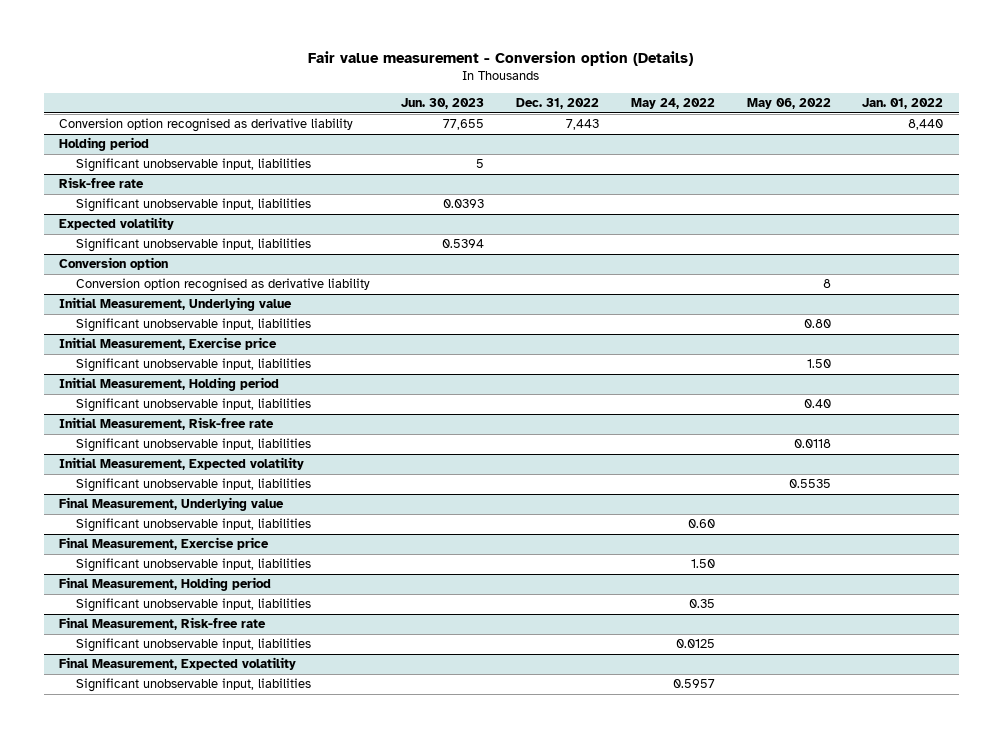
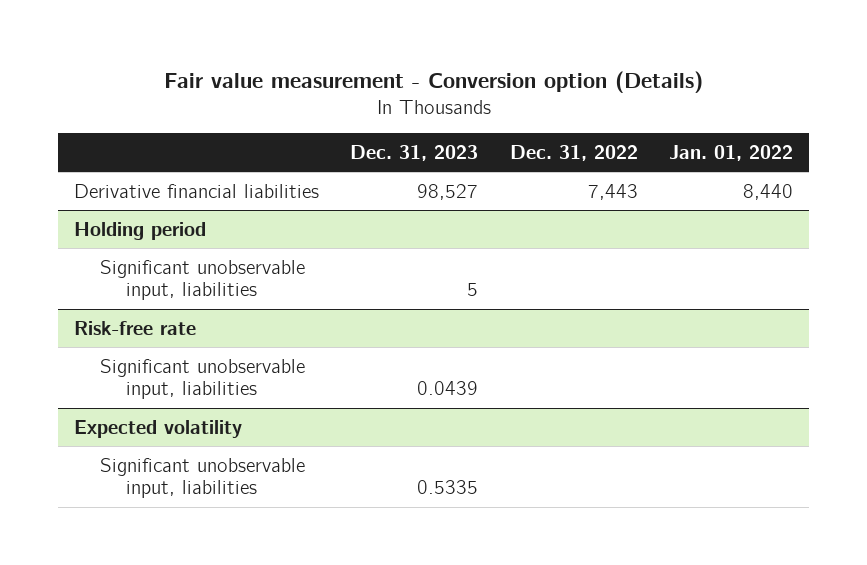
- | Jun. 30, 2023 | Dec. 31, 2022 | May 24, 2022 | May 06, 2022 | Jan. 01, 2022
+ | Dec. 31, 2023 | Dec. 31, 2022 | Jan. 01, 2022
- Conversion option recognised as derivative liability | 77,655 | 7,443 | | | 8,440
+ Derivative financial liabilities | 98,527 | 7,443 | 8,440
- Conversion option
- Conversion option recognised as derivative liability | | | | 8 |
- Initial Measurement, Underlying value
- Significant unobservable input, liabilities | | | | 0.80 |
- Initial Measurement, Exercise price
- Significant unobservable input, liabilities | | | | 1.50 |
- Initial Measurement, Holding period
- Significant unobservable input, liabilities | | | | 0.40 |
- Initial Measurement, Risk-free rate
- Significant unobservable input, liabilities | | | | 0.0118 |
- Initial Measurement, Expected volatility
- Significant unobservable input, liabilities | | | | 0.5535 |
- Final Measurement, Underlying value
- Significant unobservable input, liabilities | | | 0.60 | |
- Final Measurement, Exercise price
- Significant unobservable input, liabilities | | | 1.50 | |
- Final Measurement, Holding period
- Significant unobservable input, liabilities | | | 0.35 | |
- Final Measurement, Risk-free rate
- Significant unobservable input, liabilities | | | 0.0125 | |
- Final Measurement, Expected volatility
- Significant unobservable input, liabilities | | | 0.5957 | |

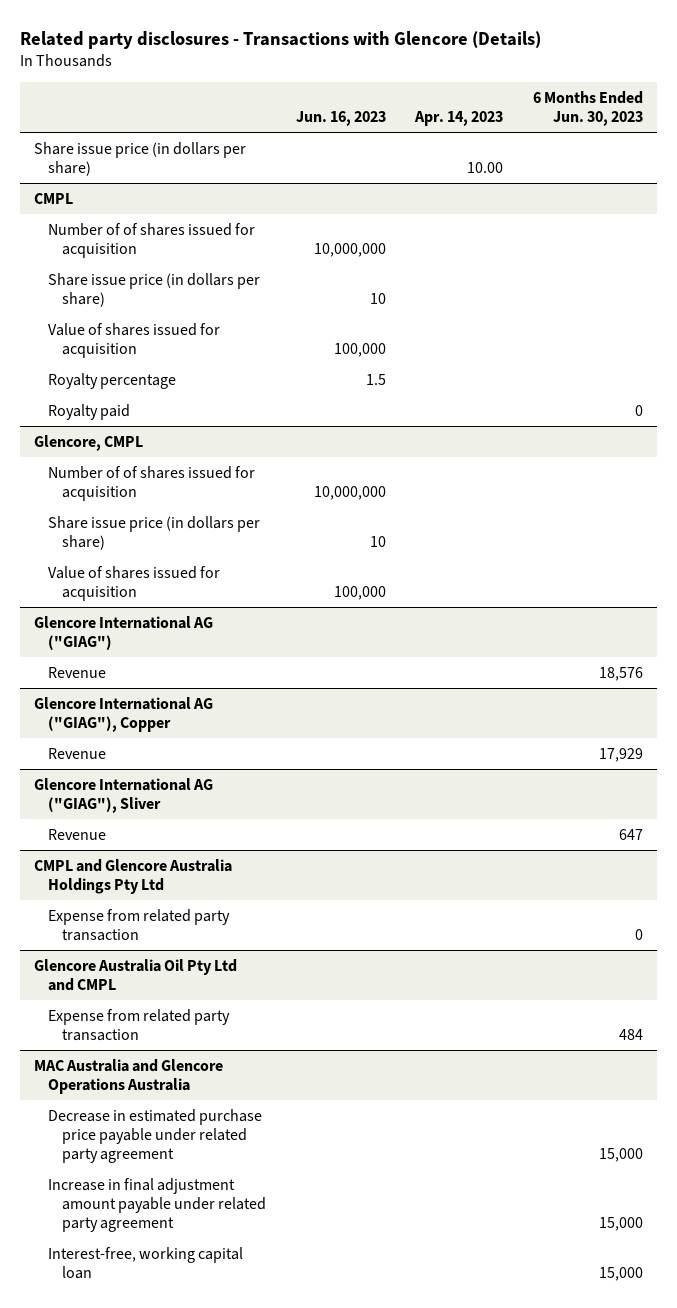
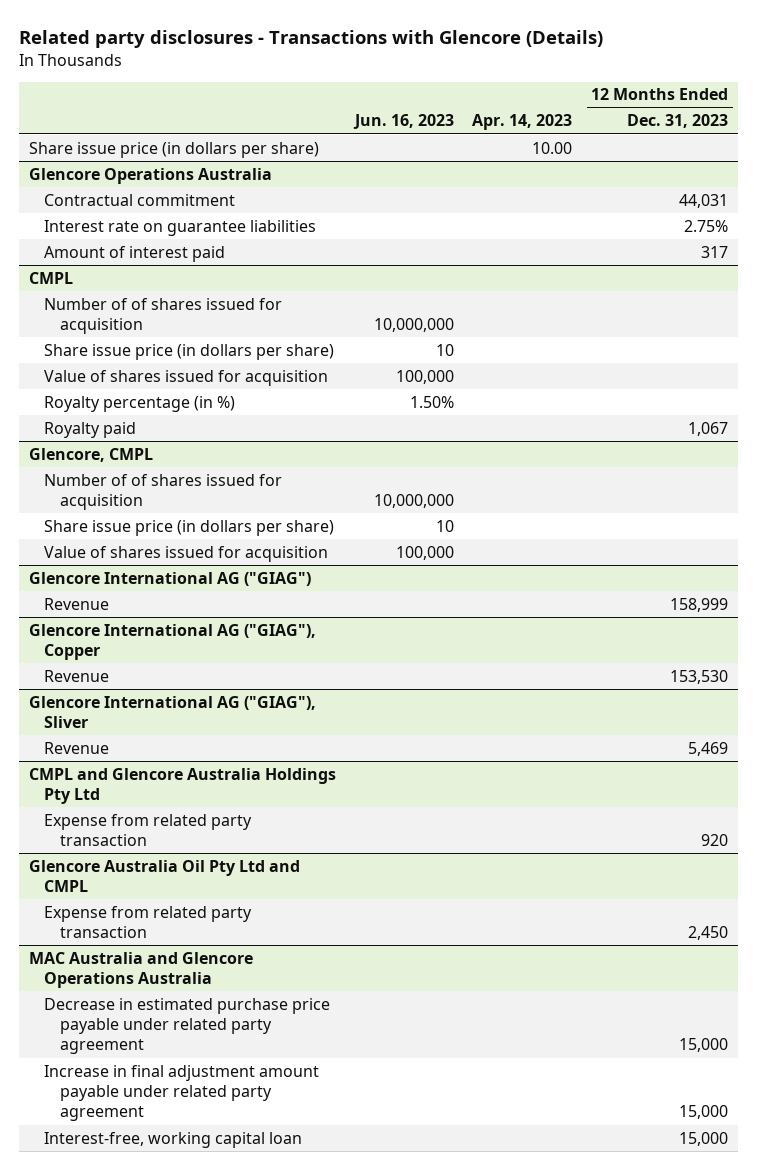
- | Jun. 16, 2023 | Apr. 14, 2023 | 6 Months Ended Jun. 30, 2023
+ | Jun. 16, 2023 | Apr. 14, 2023 | 12 Months Ended Dec. 31, 2023
+ Glencore Operations Australia
+ Contractual commitment | | | 44,031
+ Interest rate on guarantee liabilities | | | 2.75%
+ Amount of interest paid | | | 317
@ CMPL
- Royalty percentage | 1.5 | |
+ Royalty percentage (in %) | 1.50% | |

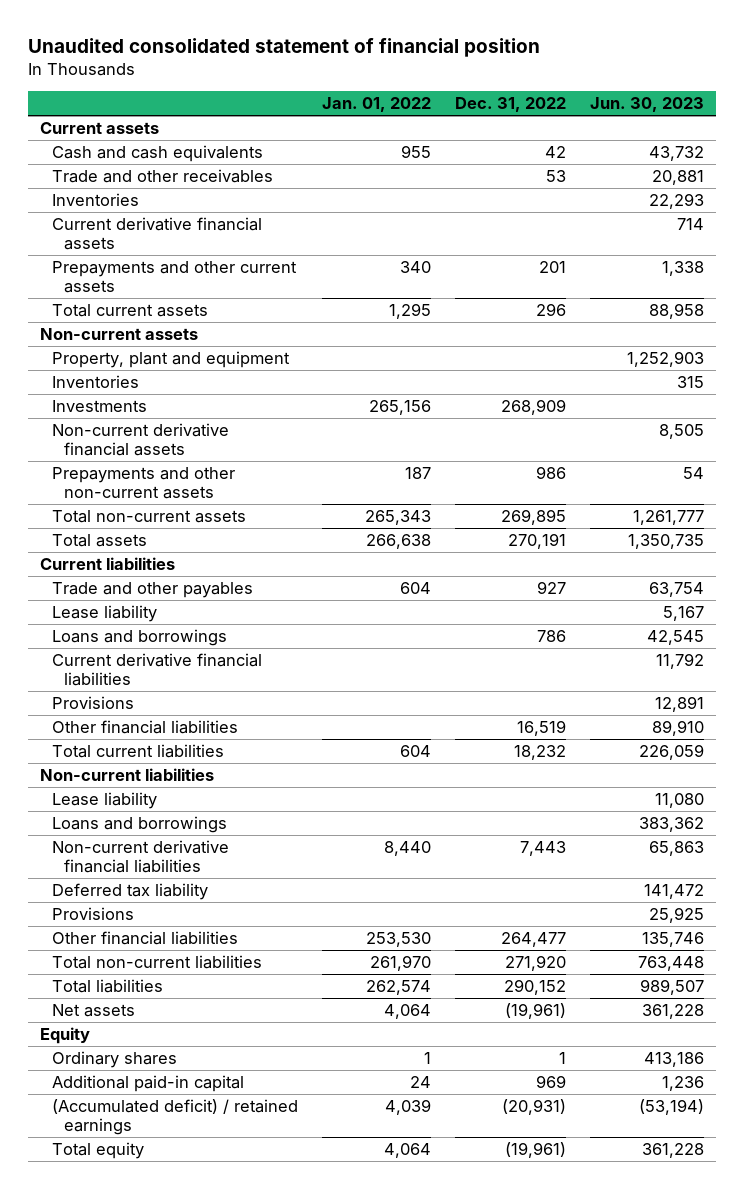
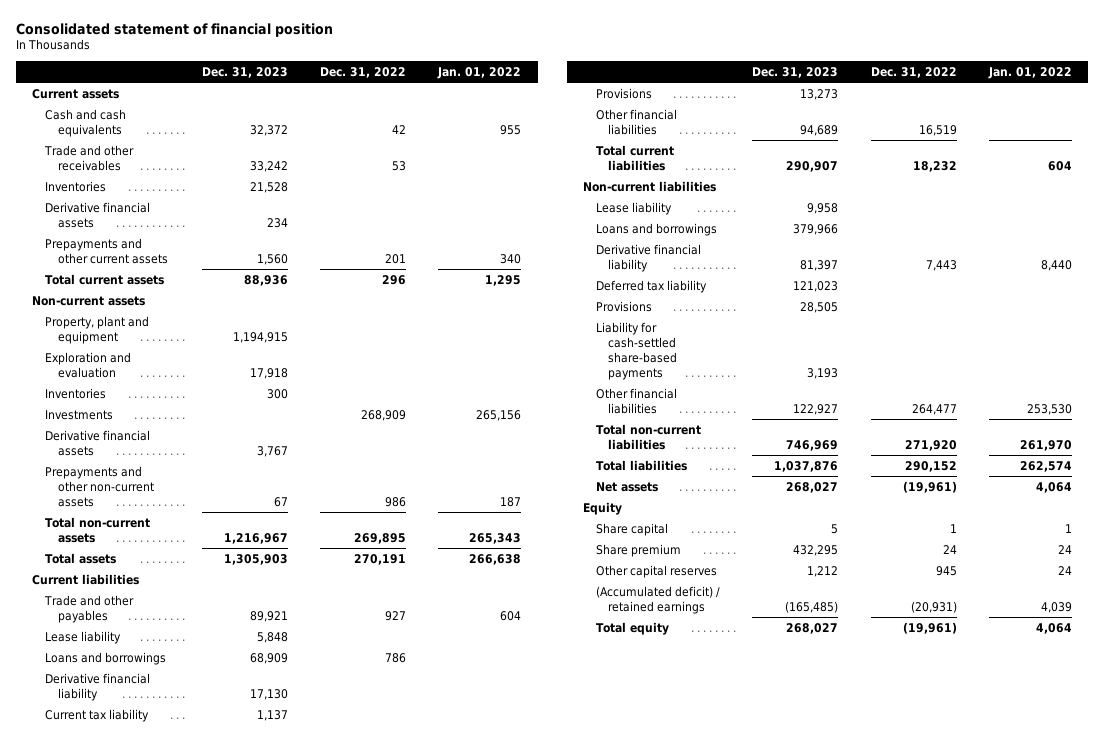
- Unaudited consolidated statement of financial position
+ Consolidated statement of financial position
- | Jan. 01, 2022 | Dec. 31, 2022 | Jun. 30, 2023
+ | Dec. 31, 2023 | Dec. 31, 2022 | Jan. 01, 2022
- Current derivative financial assets | | | 714
+ Derivative financial assets | 234 | |
+ Exploration and evaluation | 17,918 | |
- Non-current derivative financial assets | | | 8,505
+ Derivative financial assets | 3,767 | |
- Current derivative financial liabilities | | | 11,792
+ Derivative financial liability | 17,130 | |
+ Current tax liability | 1,137 | |
- Non-current derivative financial liabilities | 8,440 | 7,443 | 65,863
+ Derivative financial liability | 81,397 | 7,443 | 8,440
+ Liability for cash-settled share-based payments | 3,193 | |
- Ordinary shares | 1 | 1 | 413,186
- Additional paid-in capital | 24 | 969 | 1,236
+ Share capital | 5 | 1 | 1
+ Share premium | 432,295 | 24 | 24
+ Other capital reserves | 1,212 | 945 | 24

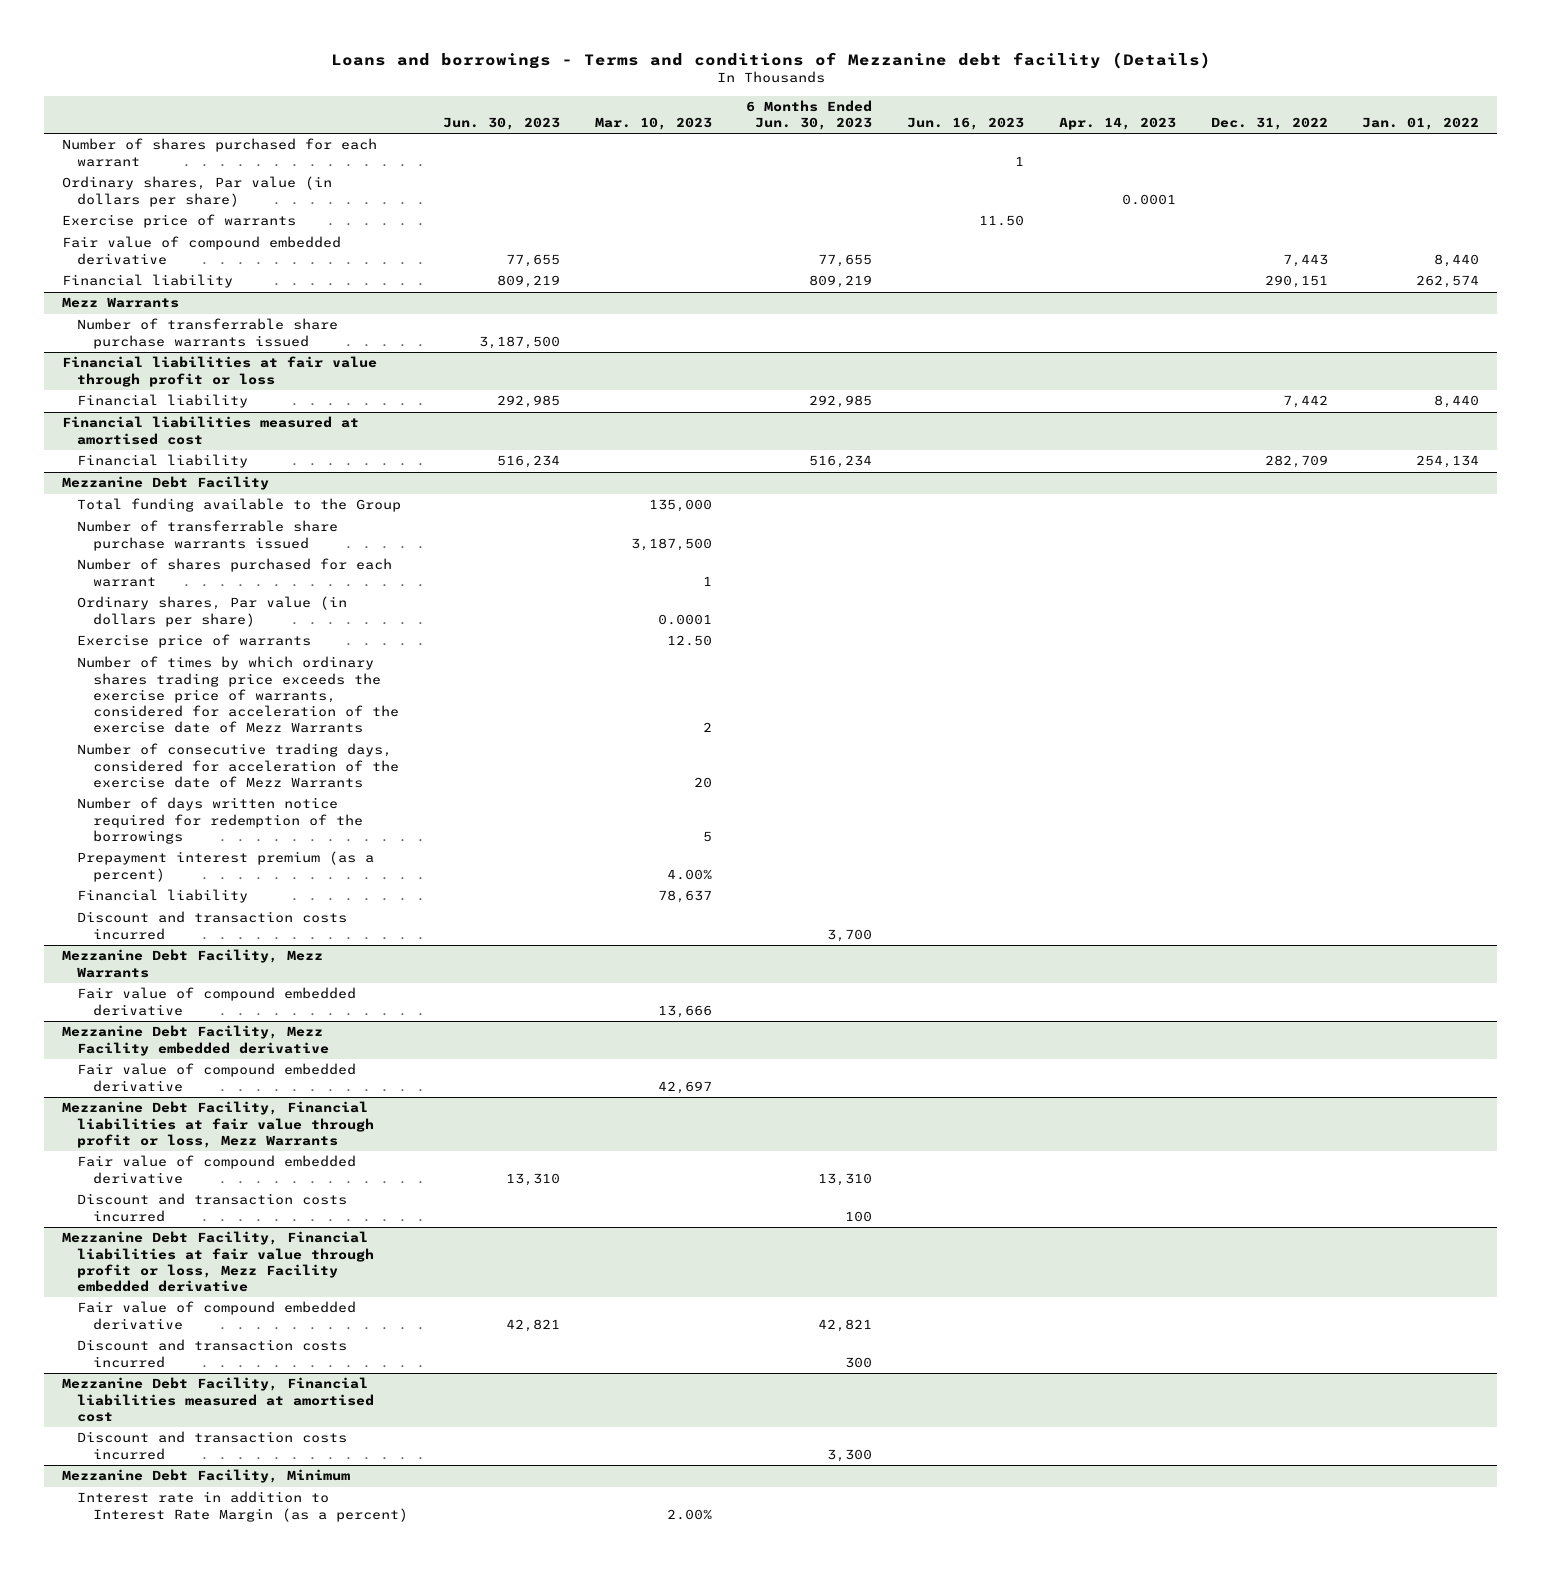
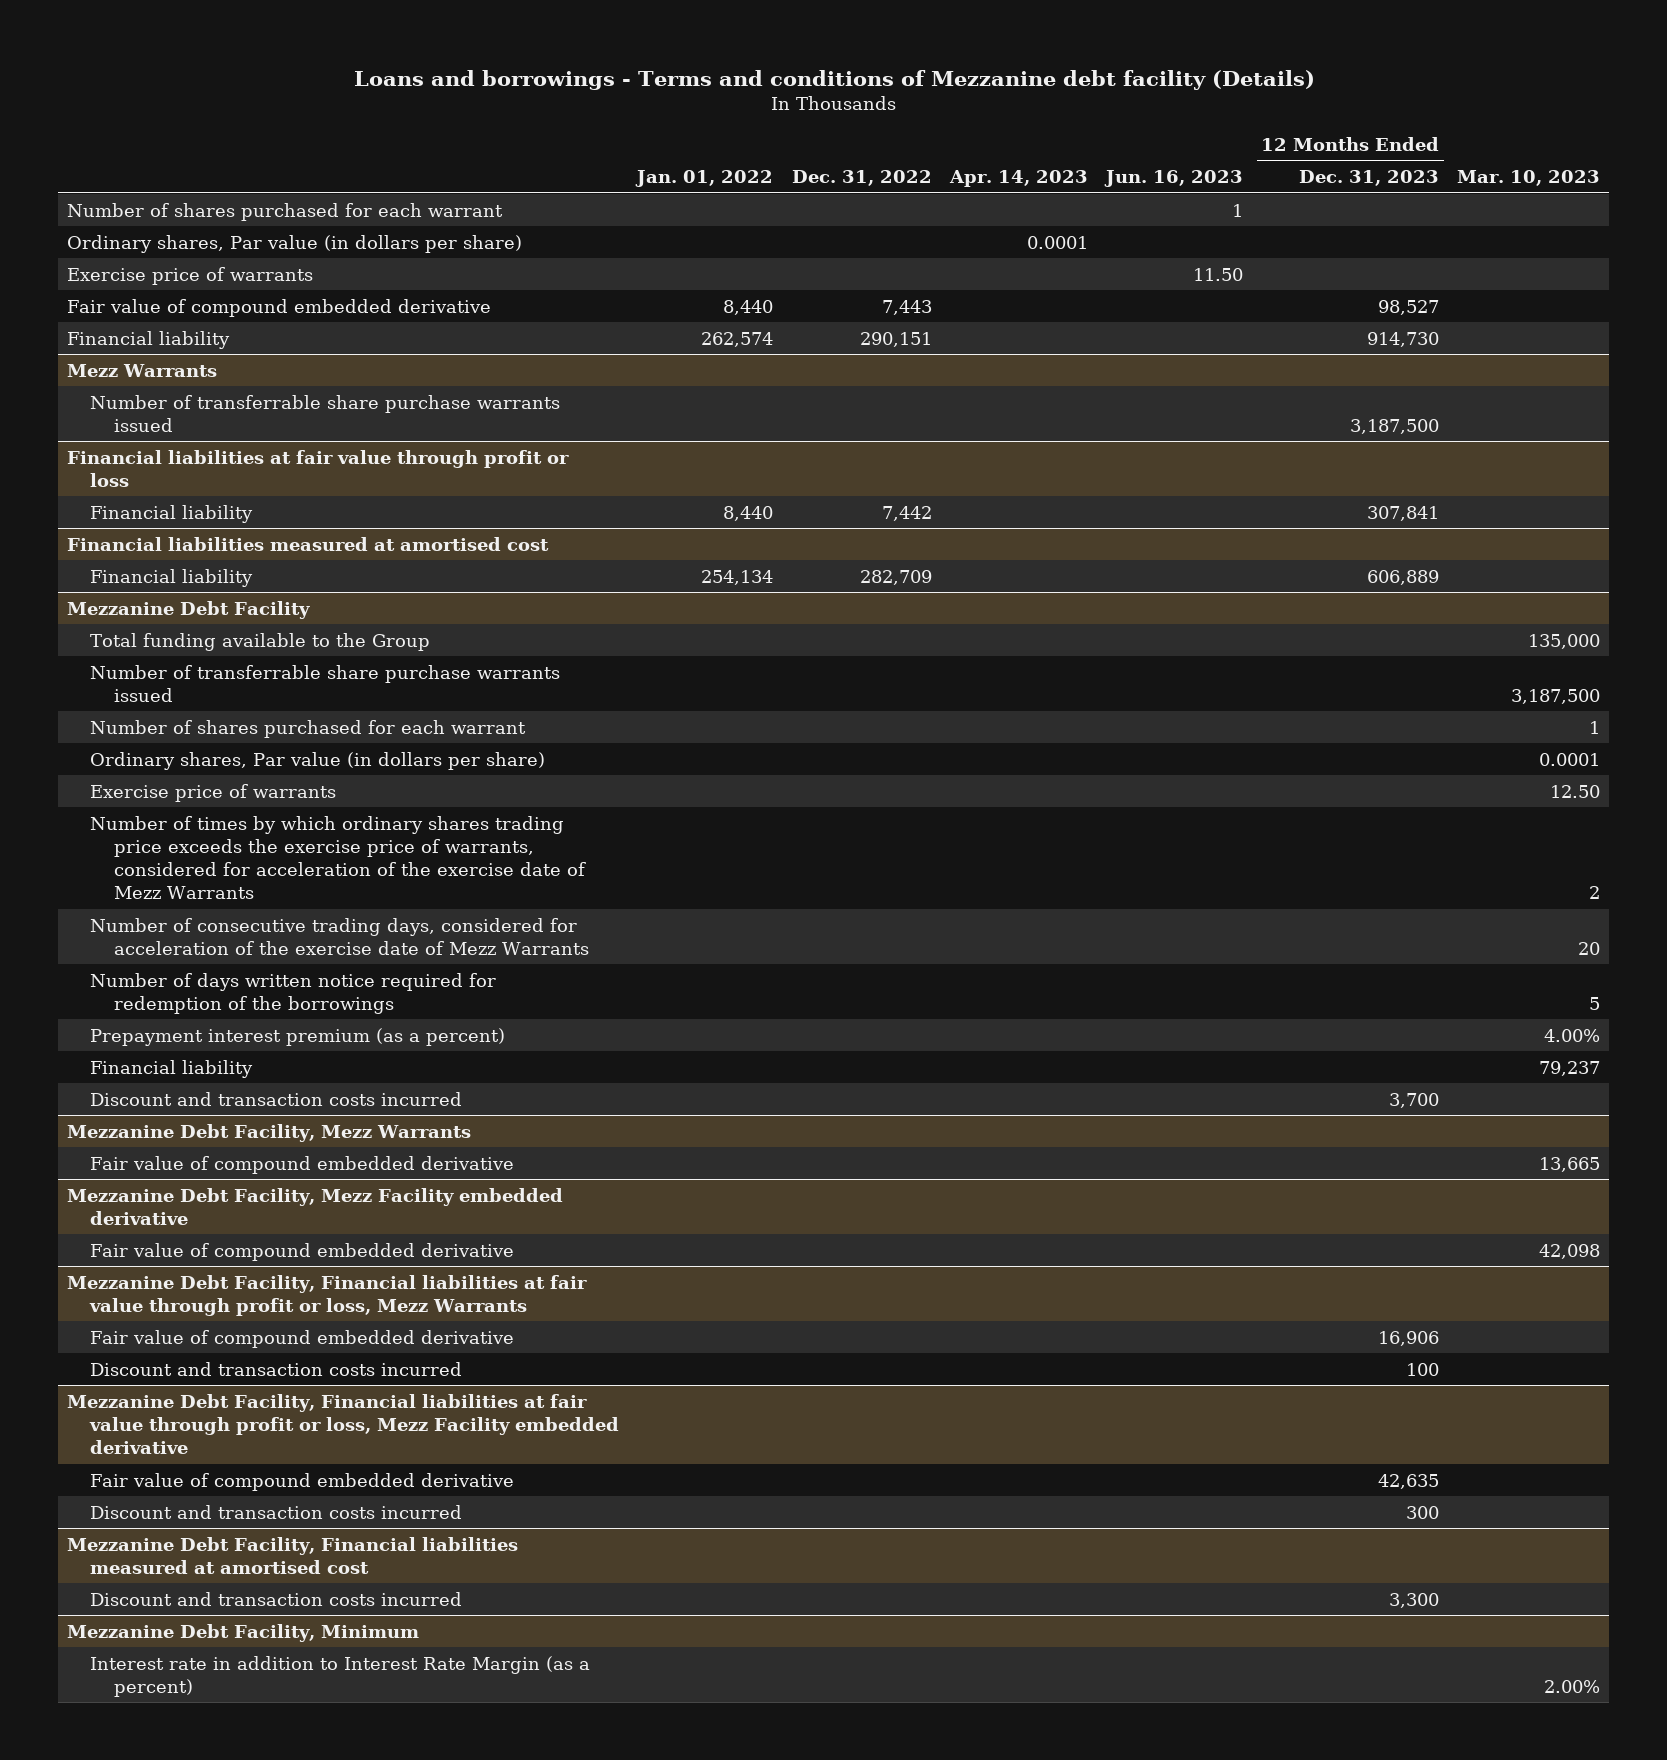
- | Jun. 30, 2023 | Mar. 10, 2023 | 6 Months Ended Jun. 30, 2023 | Jun. 16, 2023 | Apr. 14, 2023 | Dec. 31, 2022 | Jan. 01, 2022
+ | Jan. 01, 2022 | Dec. 31, 2022 | Apr. 14, 2023 | Jun. 16, 2023 | 12 Months Ended Dec. 31, 2023 | Mar. 10, 2023
@ Mezzanine Debt Facility
- Financial liability | | 78,637 | | | | |
+ Financial liability | | | | | | 79,237
@ Mezzanine Debt Facility, Mezz Warrants
- Fair value of compound embedded derivative | | 13,666 | | | | |
+ Fair value of compound embedded derivative | | | | | | 13,665
@ Mezzanine Debt Facility, Mezz Facility embedded derivative
- Fair value of compound embedded derivative | | 42,697 | | | | |
+ Fair value of compound embedded derivative | | | | | | 42,098

